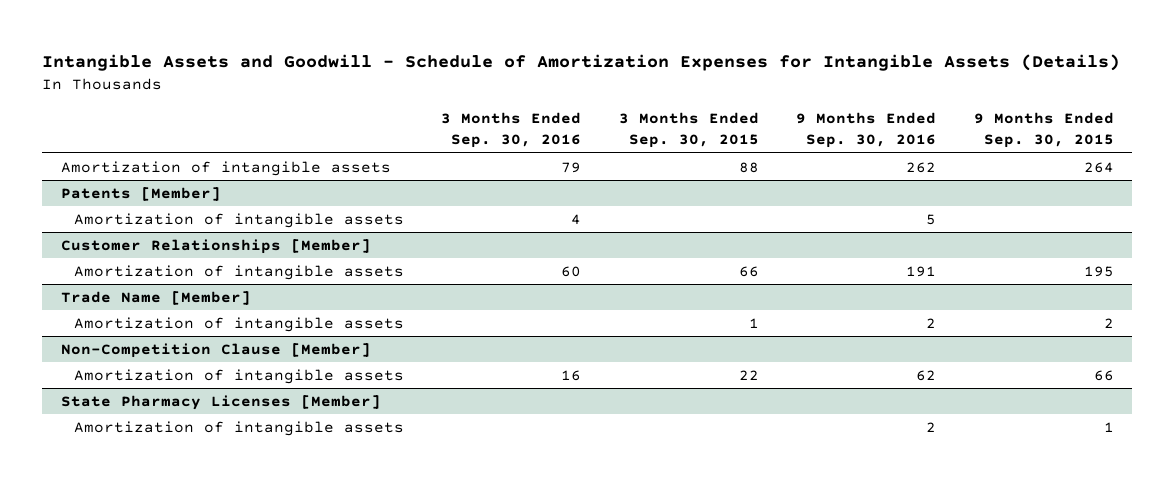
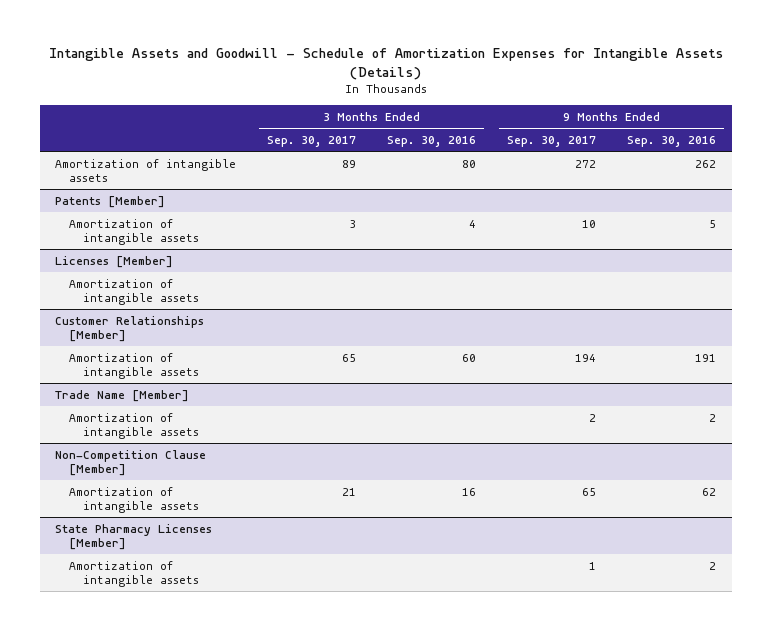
- | 3 Months Ended Sep. 30, 2016 | 3 Months Ended Sep. 30, 2015 | 9 Months Ended Sep. 30, 2016 | 9 Months Ended Sep. 30, 2015
+ | 3 Months Ended Sep. 30, 2017 | 3 Months Ended Sep. 30, 2016 | 9 Months Ended Sep. 30, 2017 | 9 Months Ended Sep. 30, 2016
- Amortization of intangible assets | 79 | 88 | 262 | 264
+ Amortization of intangible assets | 89 | 80 | 272 | 262
+ Licenses [Member]
+ Amortization of intangible assets

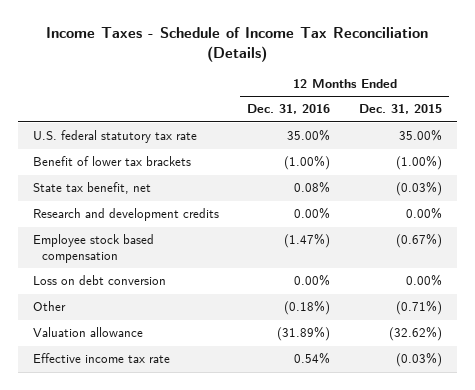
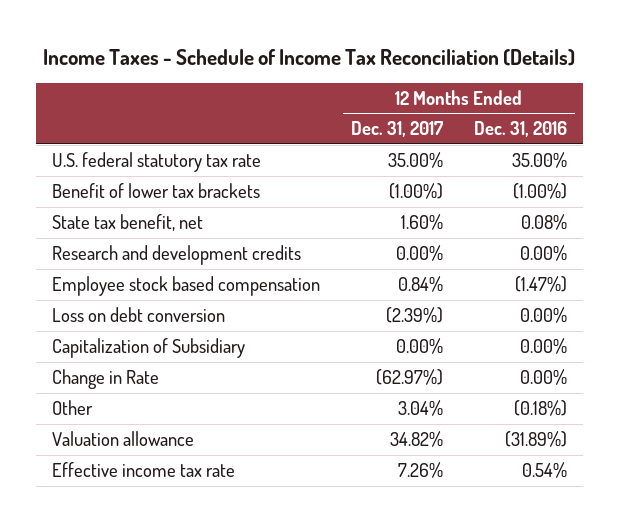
- | 12 Months Ended Dec. 31, 2016 | 12 Months Ended Dec. 31, 2015
+ | 12 Months Ended Dec. 31, 2017 | 12 Months Ended Dec. 31, 2016
+ Capitalization of Subsidiary | 0.00% | 0.00%
+ Change in Rate | (62.97%) | 0.00%

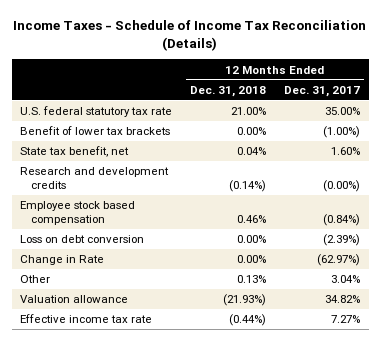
- | 12 Months Ended Dec. 31, 2017 | 12 Months Ended Dec. 31, 2016
+ | 12 Months Ended Dec. 31, 2018 | 12 Months Ended Dec. 31, 2017
- Research and development credits | 0.00% | 0.00%
- Employee stock based compensation | 0.84% | (1.47%)
+ Research and development credits | (0.14%) | (0.00%)
+ Employee stock based compensation | 0.46% | (0.84%)
- Capitalization of Subsidiary | 0.00% | 0.00%
- Effective income tax rate | 7.26% | 0.54%
+ Effective income tax rate | (0.44%) | 7.27%

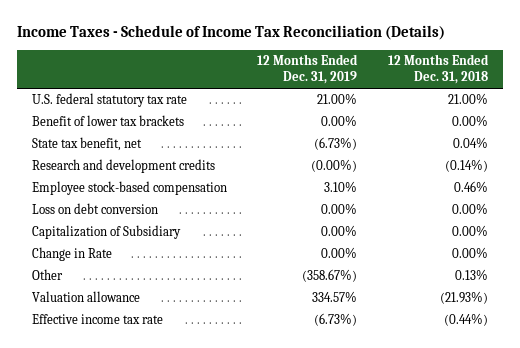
- | 12 Months Ended Dec. 31, 2018 | 12 Months Ended Dec. 31, 2017
+ | 12 Months Ended Dec. 31, 2019 | 12 Months Ended Dec. 31, 2018
- Employee stock based compensation | 0.46% | (0.84%)
+ Employee stock-based compensation | 3.10% | 0.46%
+ Capitalization of Subsidiary | 0.00% | 0.00%

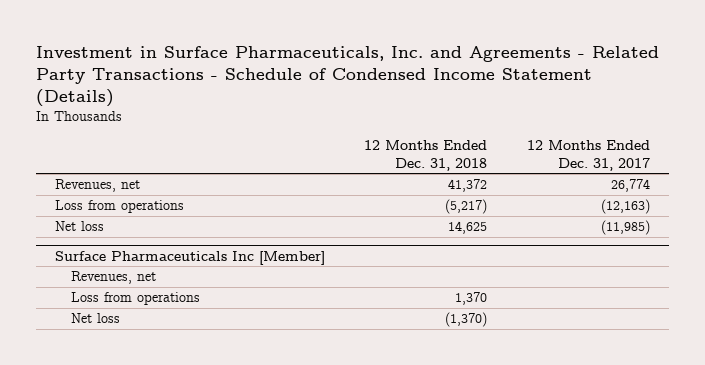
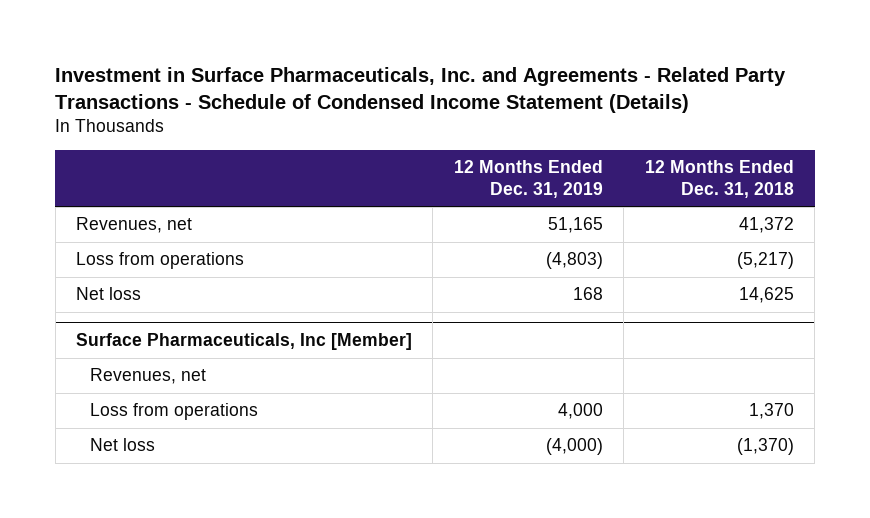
- | 12 Months Ended Dec. 31, 2018 | 12 Months Ended Dec. 31, 2017
+ | 12 Months Ended Dec. 31, 2019 | 12 Months Ended Dec. 31, 2018
- Surface Pharmaceuticals Inc [Member]
+ Surface Pharmaceuticals, Inc [Member]

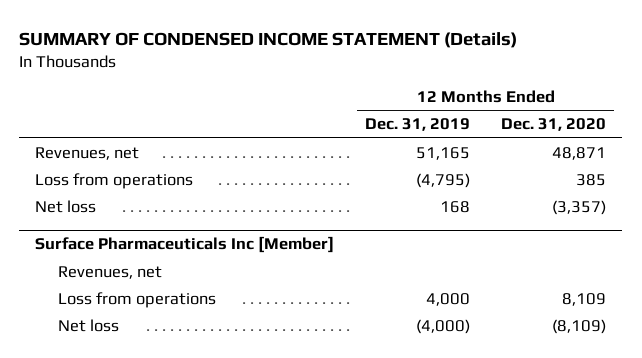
- Investment in Surface Pharmaceuticals, Inc. and Agreements - Related Party Transactions - Schedule of Condensed Income Statement (Details)
+ SUMMARY OF CONDENSED INCOME STATEMENT (Details)
- | 12 Months Ended Dec. 31, 2019 | 12 Months Ended Dec. 31, 2018
+ | 12 Months Ended Dec. 31, 2019 | 12 Months Ended Dec. 31, 2020
- Loss from operations | (4,803) | (5,217)
+ Loss from operations | (4,795) | 385
- Surface Pharmaceuticals, Inc [Member]
+ Surface Pharmaceuticals Inc [Member]

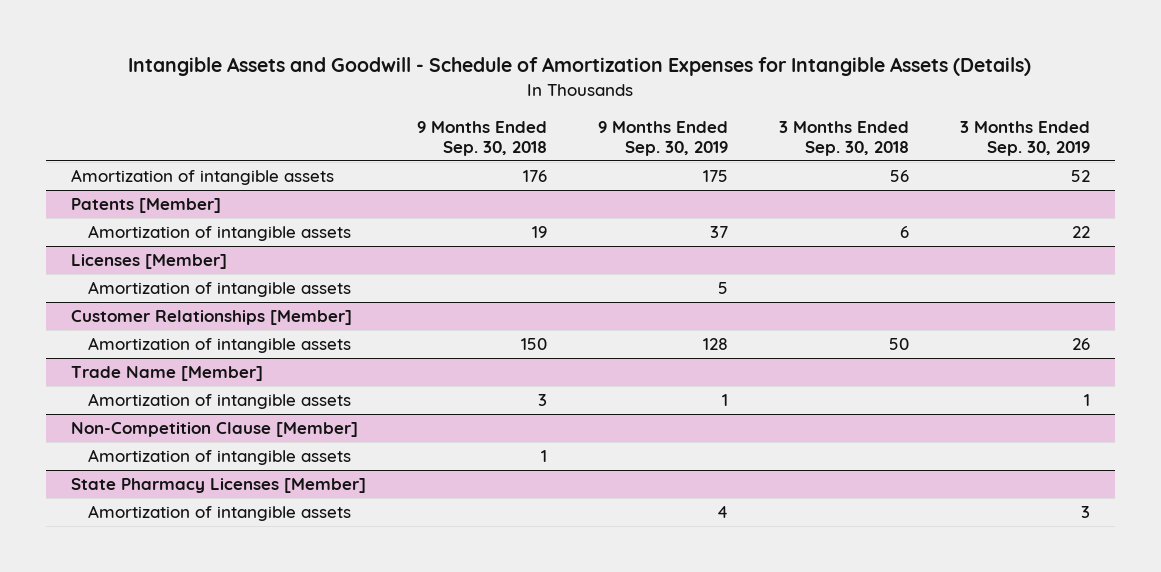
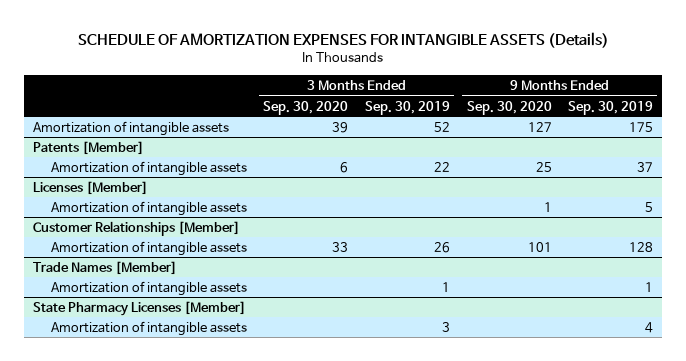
- Intangible Assets and Goodwill - Schedule of Amortization Expenses for Intangible Assets (Details)
+ SCHEDULE OF AMORTIZATION EXPENSES FOR INTANGIBLE ASSETS (Details)
- | 9 Months Ended Sep. 30, 2018 | 9 Months Ended Sep. 30, 2019 | 3 Months Ended Sep. 30, 2018 | 3 Months Ended Sep. 30, 2019
+ | 3 Months Ended Sep. 30, 2020 | 3 Months Ended Sep. 30, 2019 | 9 Months Ended Sep. 30, 2020 | 9 Months Ended Sep. 30, 2019
- Trade Name [Member]
+ Trade Names [Member]
- Non-Competition Clause [Member]
- Amortization of intangible assets | 1 | | |

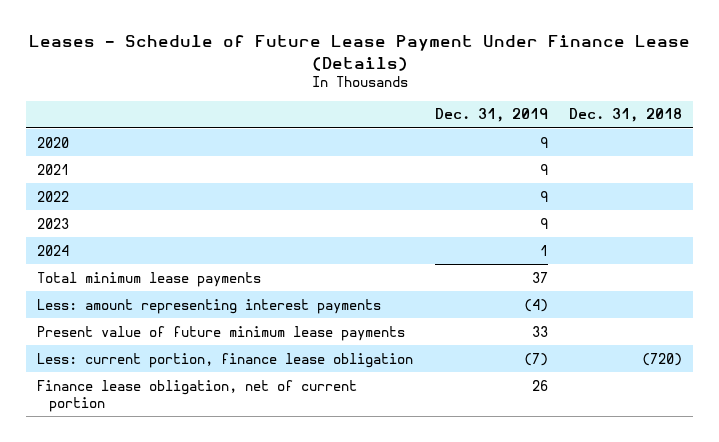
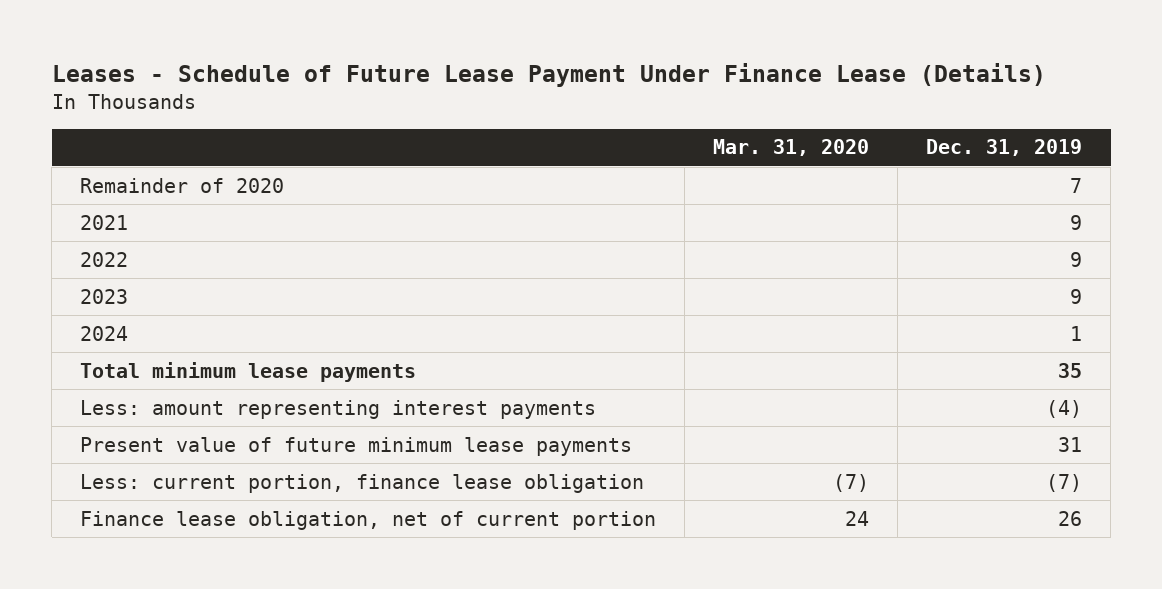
- | Dec. 31, 2019 | Dec. 31, 2018
+ | Mar. 31, 2020 | Dec. 31, 2019
- 2020 | 9 |
+ Remainder of 2020 | | 7
- Total minimum lease payments | 37 |
+ Total minimum lease payments | | 35
- Present value of future minimum lease payments | 33 |
+ Present value of future minimum lease payments | | 31

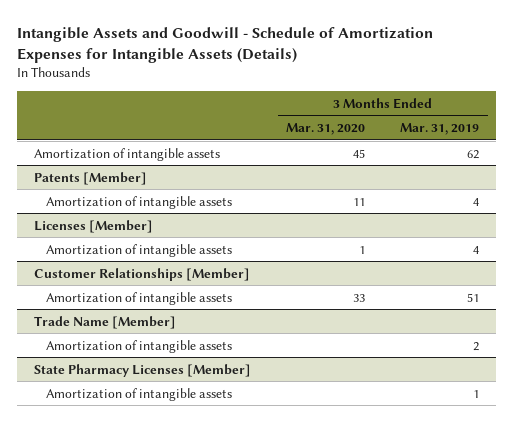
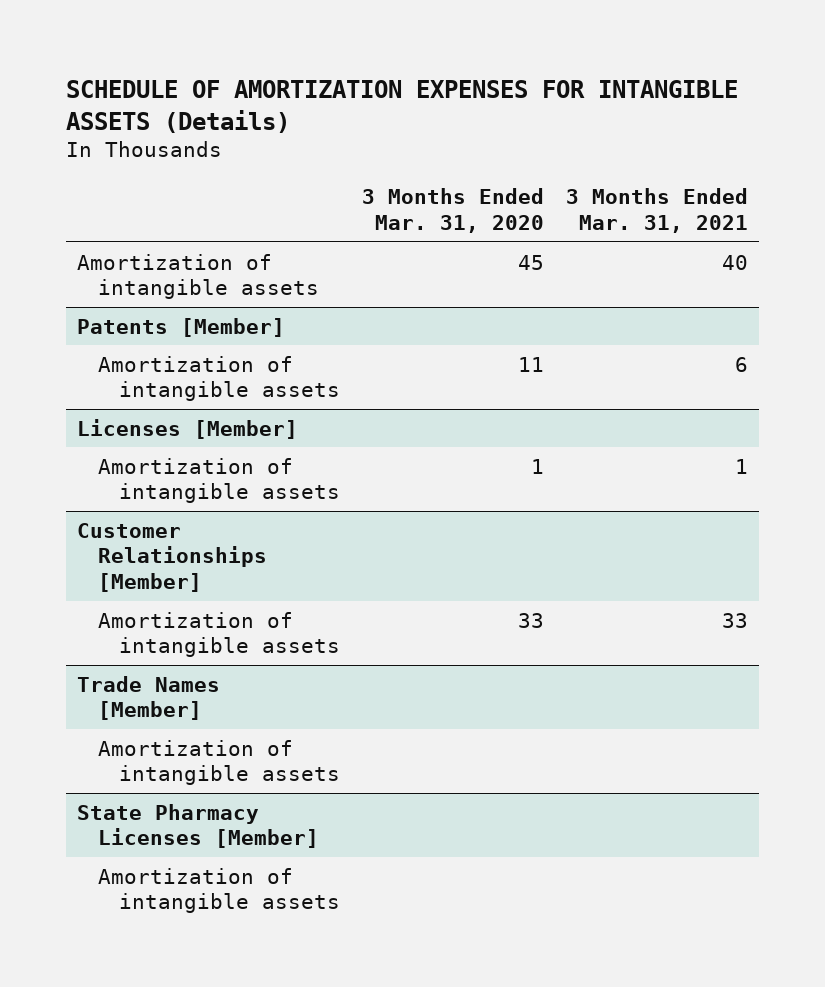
- Intangible Assets and Goodwill - Schedule of Amortization Expenses for Intangible Assets (Details)
+ SCHEDULE OF AMORTIZATION EXPENSES FOR INTANGIBLE ASSETS (Details)
- | 3 Months Ended Mar. 31, 2020 | 3 Months Ended Mar. 31, 2019
+ | 3 Months Ended Mar. 31, 2020 | 3 Months Ended Mar. 31, 2021
- Trade Name [Member]
+ Trade Names [Member]

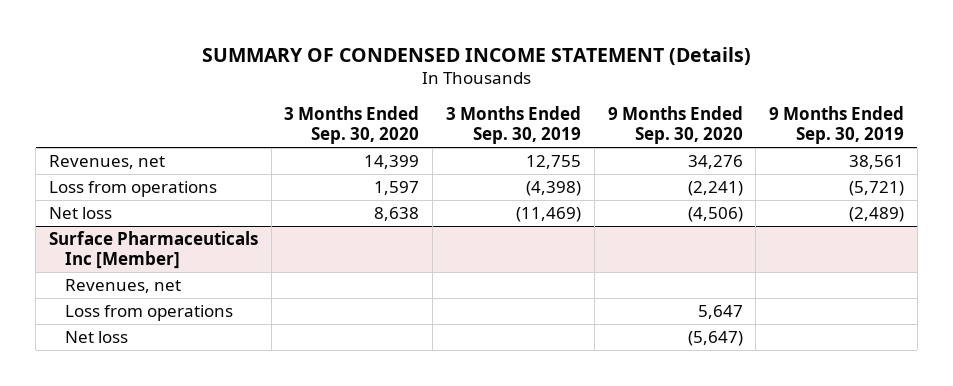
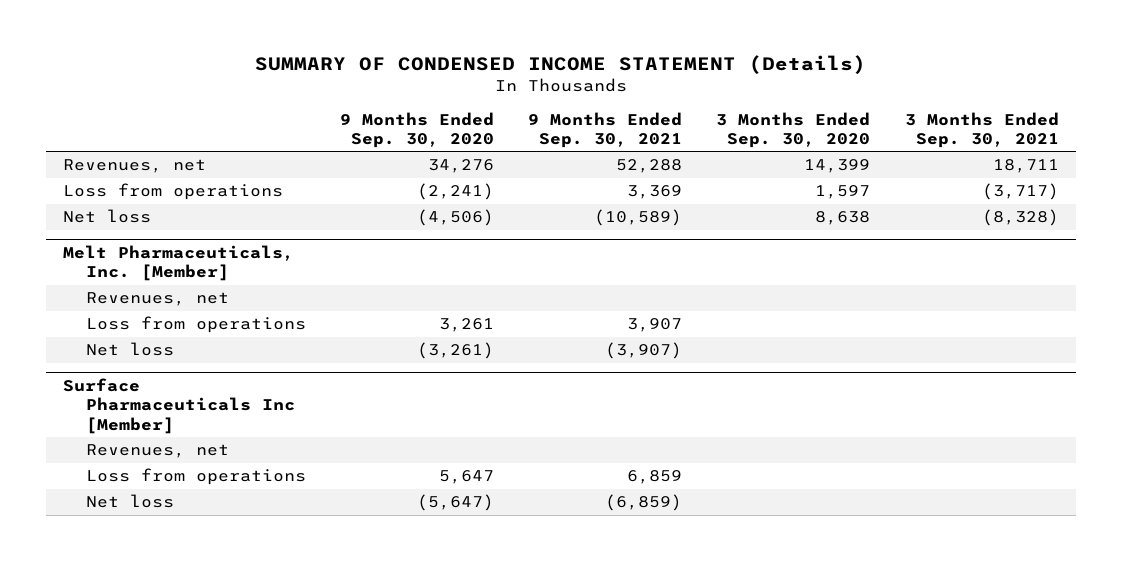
- | 3 Months Ended Sep. 30, 2020 | 3 Months Ended Sep. 30, 2019 | 9 Months Ended Sep. 30, 2020 | 9 Months Ended Sep. 30, 2019
+ | 9 Months Ended Sep. 30, 2020 | 9 Months Ended Sep. 30, 2021 | 3 Months Ended Sep. 30, 2020 | 3 Months Ended Sep. 30, 2021
+ Melt Pharmaceuticals, Inc. [Member]
+ Revenues, net
+ Loss from operations | 3,261 | 3,907 | |
+ Net loss | (3,261) | (3,907) | |

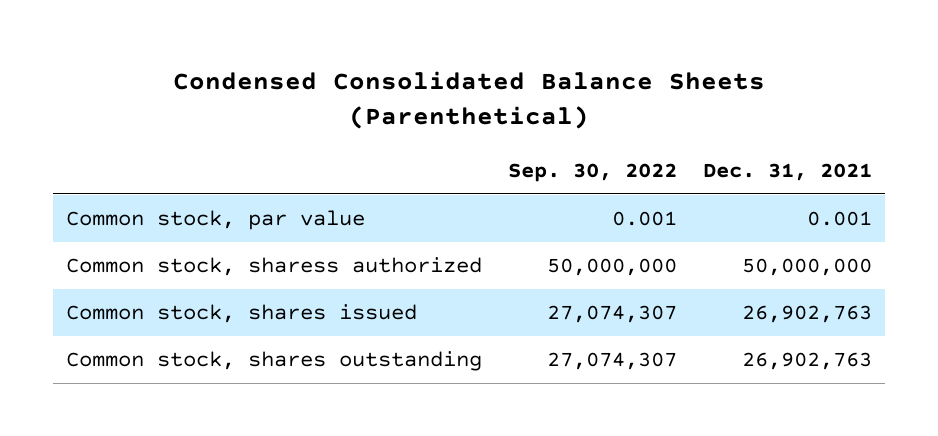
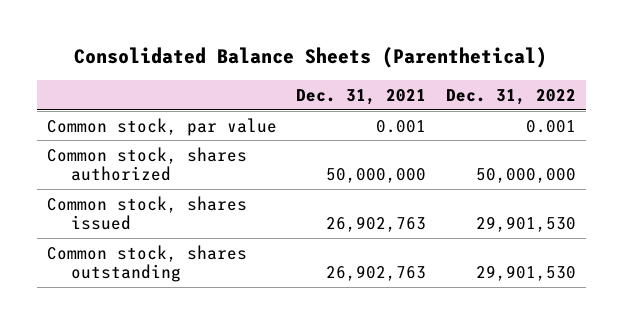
- Condensed Consolidated Balance Sheets (Parenthetical)
+ Consolidated Balance Sheets (Parenthetical)
- | Sep. 30, 2022 | Dec. 31, 2021
+ | Dec. 31, 2021 | Dec. 31, 2022
- Common stock, sharess authorized | 50,000,000 | 50,000,000
+ Common stock, shares authorized | 50,000,000 | 50,000,000

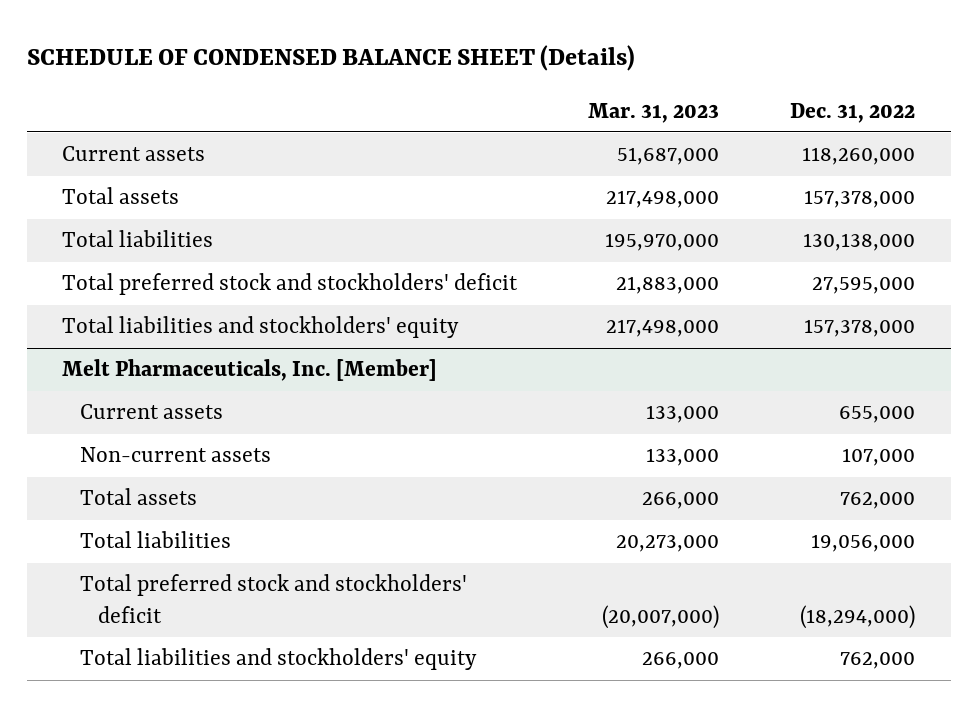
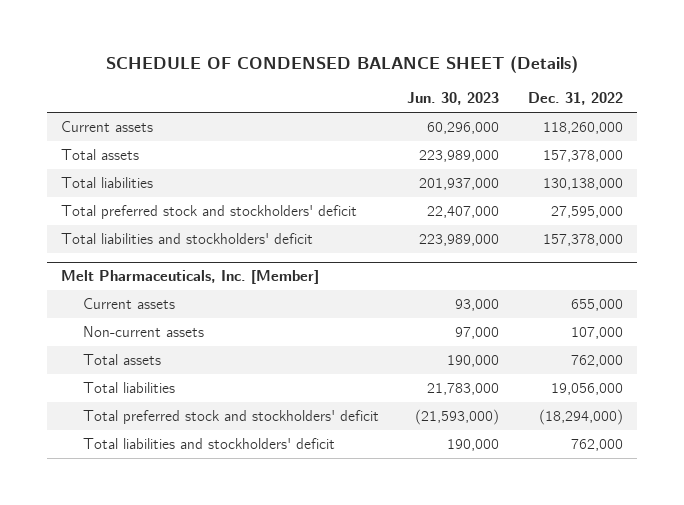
- | Mar. 31, 2023 | Dec. 31, 2022
+ | Jun. 30, 2023 | Dec. 31, 2022
- Total liabilities and stockholders' equity | 217,498,000 | 157,378,000
+ Total liabilities and stockholders' deficit | 223,989,000 | 157,378,000
@ Melt Pharmaceuticals, Inc. [Member]
- Total liabilities and stockholders' equity | 266,000 | 762,000
+ Total liabilities and stockholders' deficit | 190,000 | 762,000

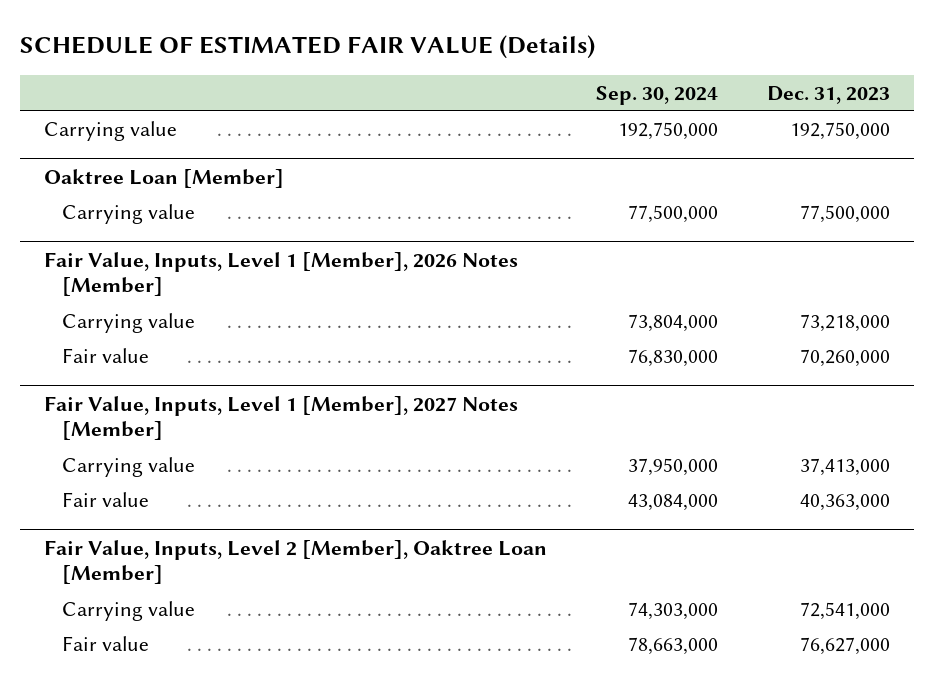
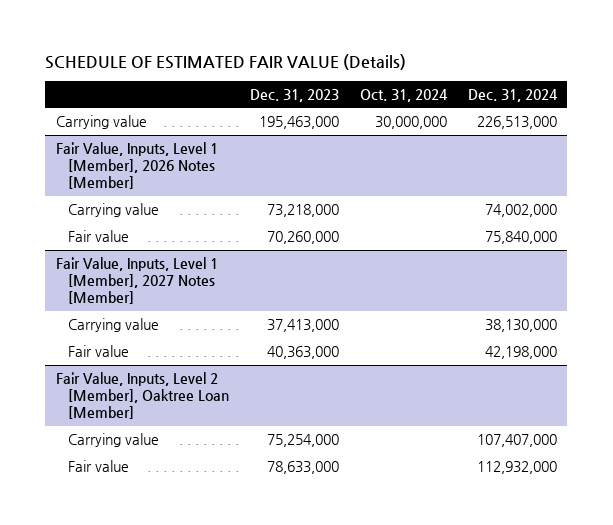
- | Sep. 30, 2024 | Dec. 31, 2023
+ | Dec. 31, 2023 | Oct. 31, 2024 | Dec. 31, 2024
- Carrying value | 192,750,000 | 192,750,000
- Oaktree Loan [Member]
- Carrying value | 77,500,000 | 77,500,000
+ Carrying value | 195,463,000 | 30,000,000 | 226,513,000
@ Fair Value, Inputs, Level 2 [Member], Oaktree Loan [Member]
- Carrying value | 74,303,000 | 72,541,000
- Fair value | 78,663,000 | 76,627,000
+ Carrying value | 75,254,000 | | 107,407,000
+ Fair value | 78,633,000 | | 112,932,000

